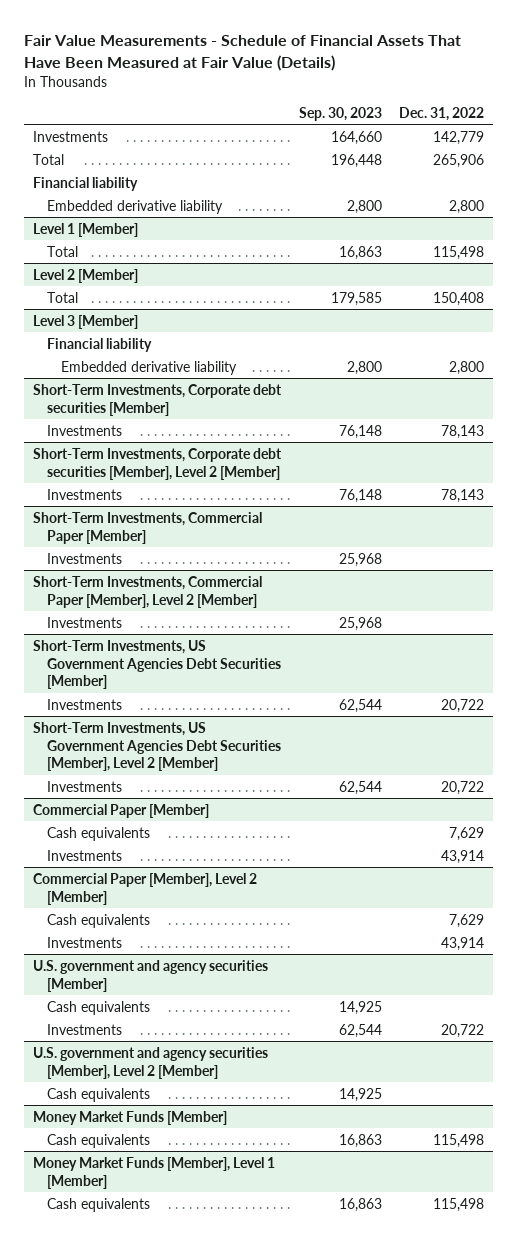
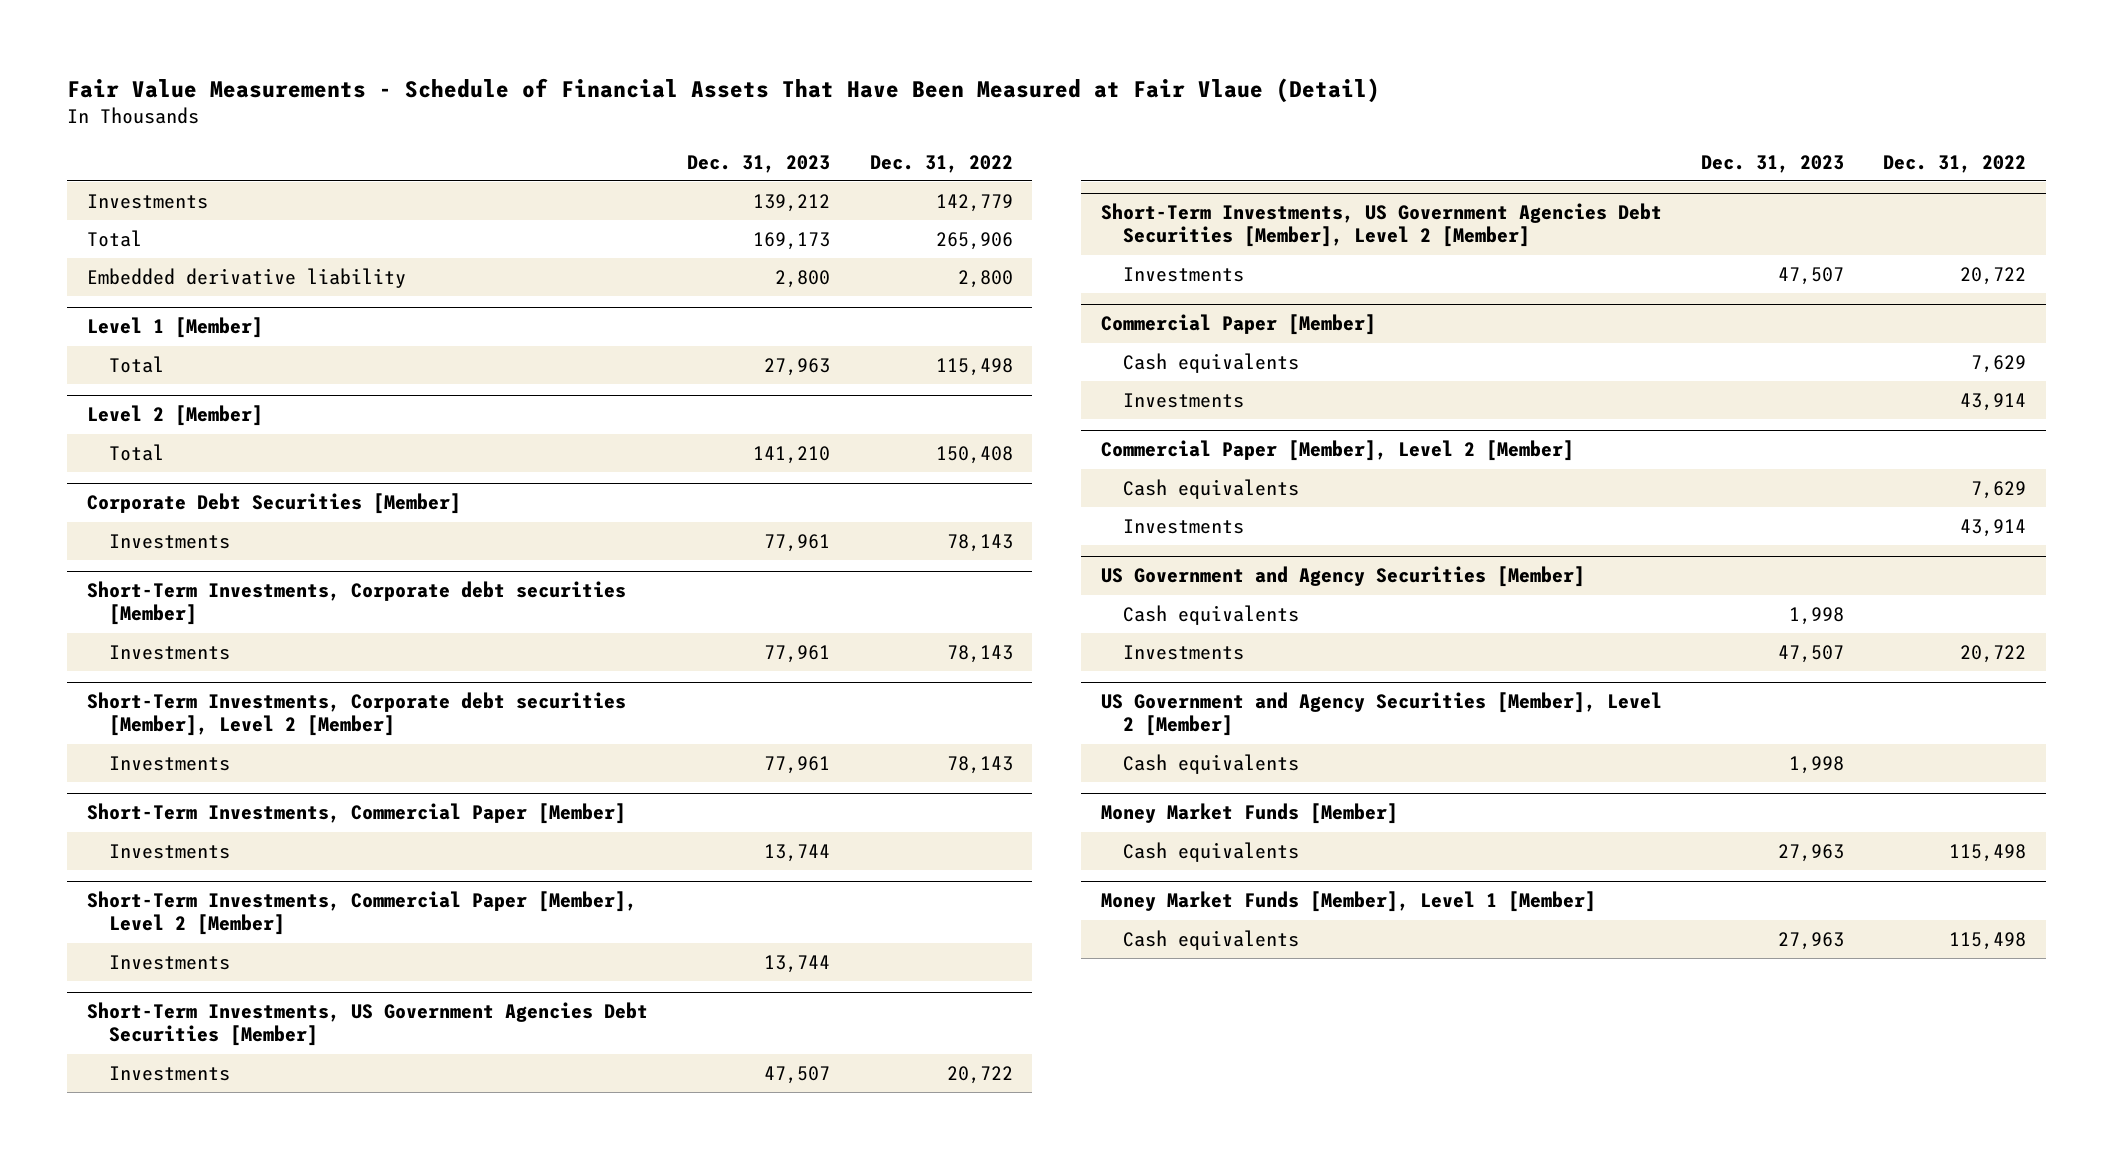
- Fair Value Measurements - Schedule of Financial Assets That Have Been Measured at Fair Value (Details)
+ Fair Value Measurements - Schedule of Financial Assets That Have Been Measured at Fair Vlaue (Detail)
- | Sep. 30, 2023 | Dec. 31, 2022
+ | Dec. 31, 2023 | Dec. 31, 2022
- Financial liability
- Level 3 [Member]
- Financial liability
- Embedded derivative liability | 2,800 | 2,800
+ Corporate Debt Securities [Member]
+ Investments | 77,961 | 78,143
- U.S. government and agency securities [Member]
+ US Government and Agency Securities [Member]
- U.S. government and agency securities [Member], Level 2 [Member]
+ US Government and Agency Securities [Member], Level 2 [Member]

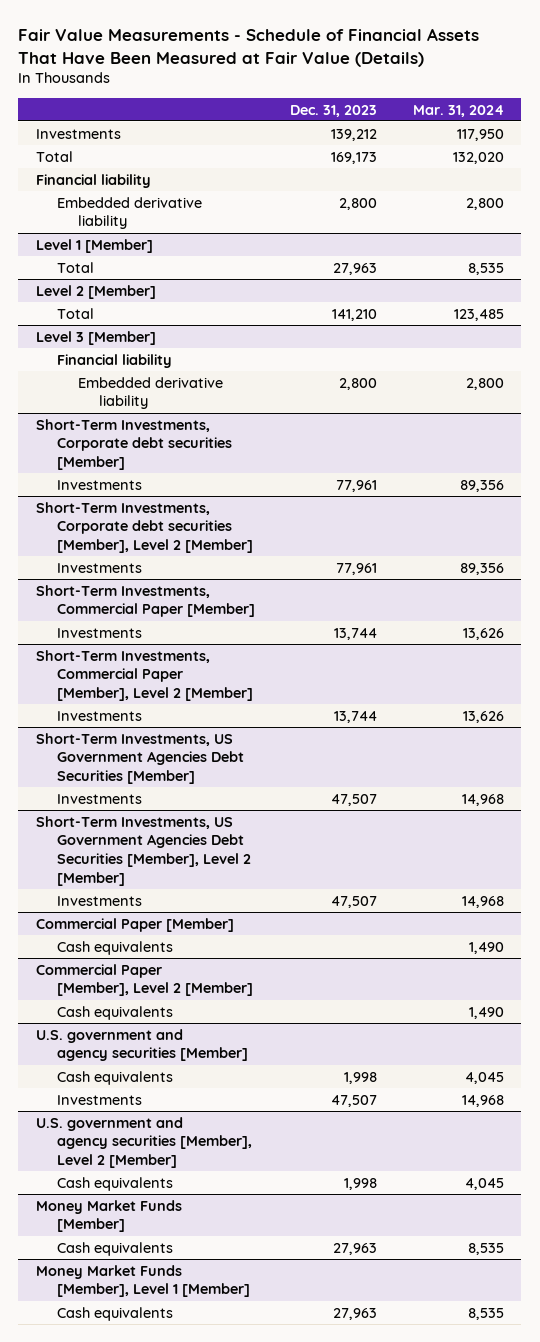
- Fair Value Measurements - Schedule of Financial Assets That Have Been Measured at Fair Vlaue (Detail)
+ Fair Value Measurements - Schedule of Financial Assets That Have Been Measured at Fair Value (Details)
- | Dec. 31, 2023 | Dec. 31, 2022
+ | Dec. 31, 2023 | Mar. 31, 2024
+ Financial liability
- Corporate Debt Securities [Member]
- Investments | 77,961 | 78,143
+ Level 3 [Member]
+ Financial liability
+ Embedded derivative liability | 2,800 | 2,800
@ Commercial Paper [Member]
- Investments | | 43,914
@ Commercial Paper [Member], Level 2 [Member]
- Investments | | 43,914
- US Government and Agency Securities [Member]
+ U.S. government and agency securities [Member]
- US Government and Agency Securities [Member], Level 2 [Member]
+ U.S. government and agency securities [Member], Level 2 [Member]

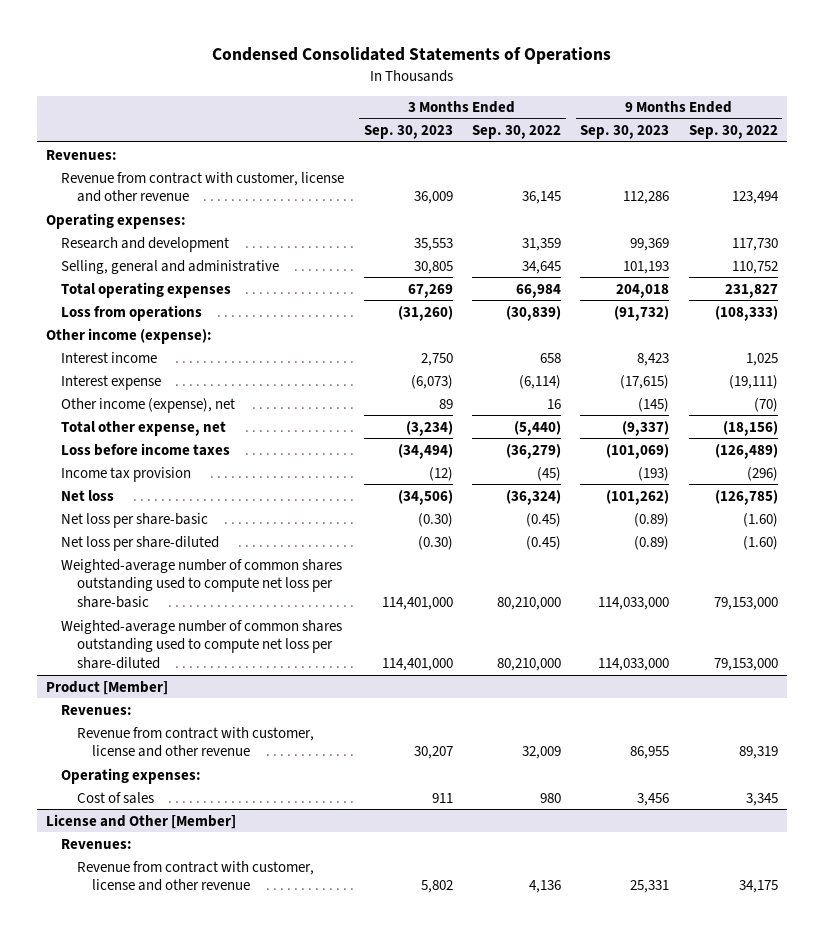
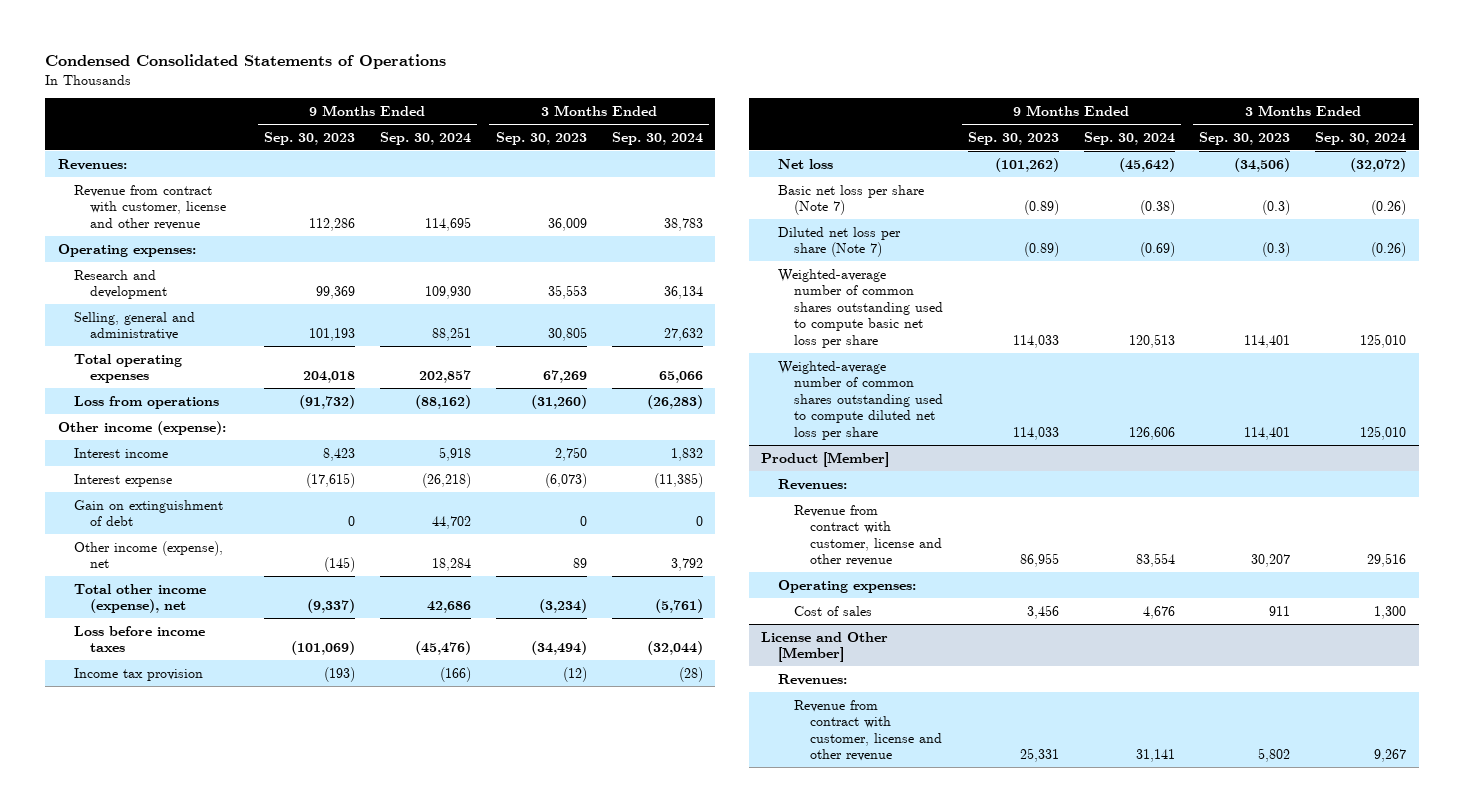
- | 3 Months Ended Sep. 30, 2023 | 3 Months Ended Sep. 30, 2022 | 9 Months Ended Sep. 30, 2023 | 9 Months Ended Sep. 30, 2022
+ | 9 Months Ended Sep. 30, 2023 | 9 Months Ended Sep. 30, 2024 | 3 Months Ended Sep. 30, 2023 | 3 Months Ended Sep. 30, 2024
+ Gain on extinguishment of debt | 0 | 44,702 | 0 | 0
- Total other expense, net | (3,234) | (5,440) | (9,337) | (18,156)
+ Total other income (expense), net | (9,337) | 42,686 | (3,234) | (5,761)
- Net loss per share-basic | (0.30) | (0.45) | (0.89) | (1.60)
- Net loss per share-diluted | (0.30) | (0.45) | (0.89) | (1.60)
- Weighted-average number of common shares outstanding used to compute net loss per share-basic | 114,401,000 | 80,210,000 | 114,033,000 | 79,153,000
- Weighted-average number of common shares outstanding used to compute net loss per share-diluted | 114,401,000 | 80,210,000 | 114,033,000 | 79,153,000
+ Basic net loss per share (Note 7) | (0.89) | (0.38) | (0.3) | (0.26)
+ Diluted net loss per share (Note 7) | (0.89) | (0.69) | (0.3) | (0.26)
+ Weighted-average number of common shares outstanding used to compute basic net loss per share | 114,033 | 120,513 | 114,401 | 125,010
+ Weighted-average number of common shares outstanding used to compute diluted net loss per share | 114,033 | 126,606 | 114,401 | 125,010

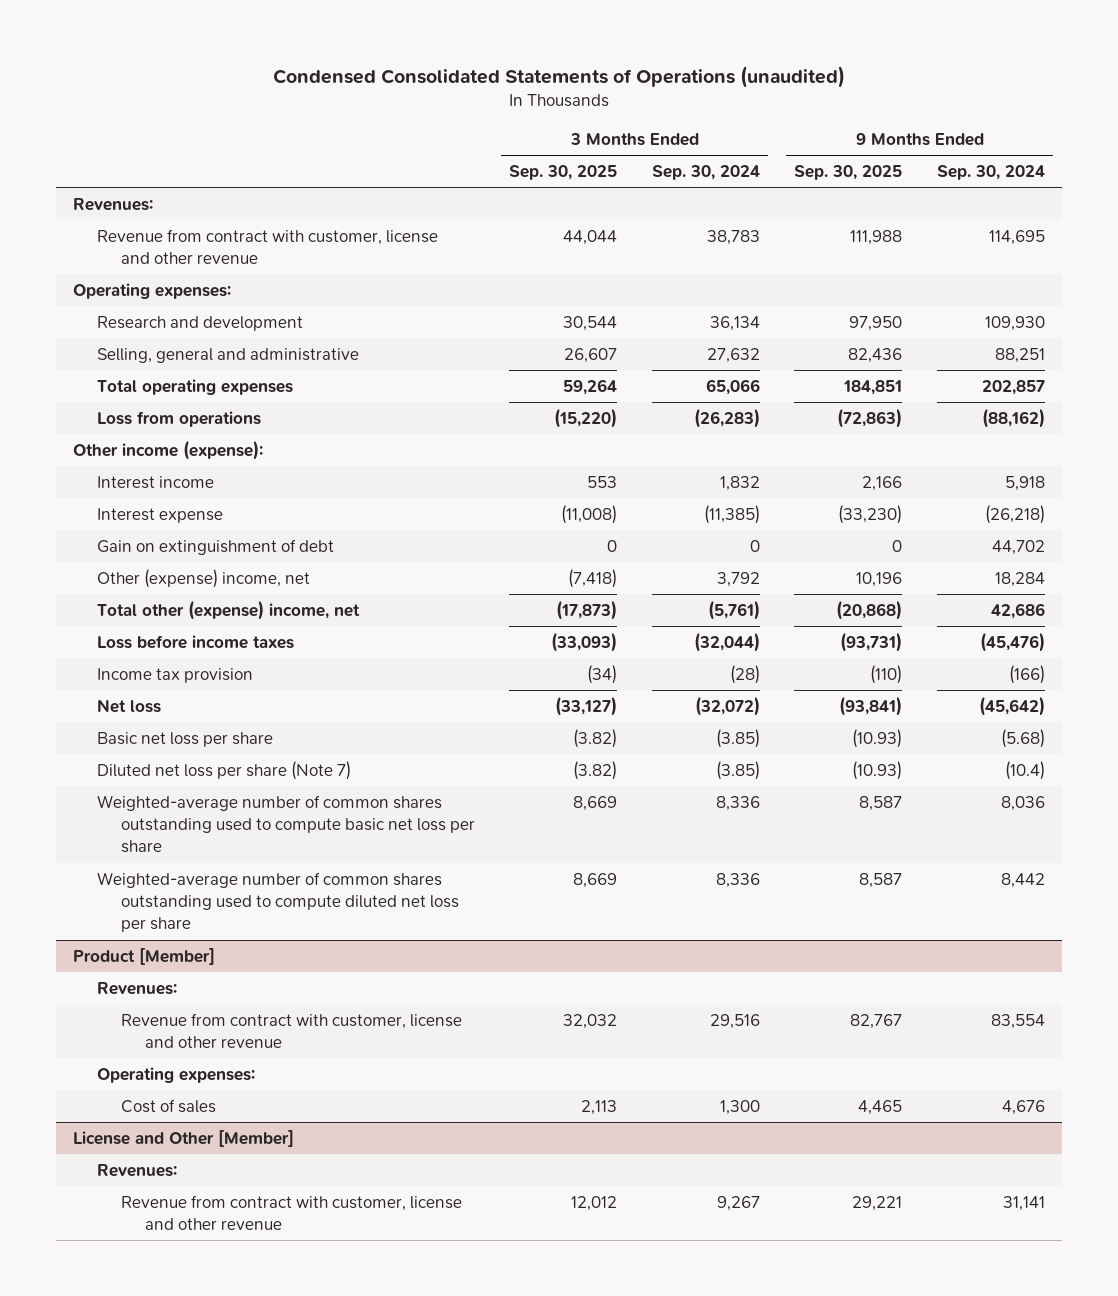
- Condensed Consolidated Statements of Operations
+ Condensed Consolidated Statements of Operations (unaudited)
- | 9 Months Ended Sep. 30, 2023 | 9 Months Ended Sep. 30, 2024 | 3 Months Ended Sep. 30, 2023 | 3 Months Ended Sep. 30, 2024
+ | 3 Months Ended Sep. 30, 2025 | 3 Months Ended Sep. 30, 2024 | 9 Months Ended Sep. 30, 2025 | 9 Months Ended Sep. 30, 2024
- Other income (expense), net | (145) | 18,284 | 89 | 3,792
- Total other income (expense), net | (9,337) | 42,686 | (3,234) | (5,761)
+ Other (expense) income, net | (7,418) | 3,792 | 10,196 | 18,284
+ Total other (expense) income, net | (17,873) | (5,761) | (20,868) | 42,686
- Basic net loss per share (Note 7) | (0.89) | (0.38) | (0.3) | (0.26)
- Diluted net loss per share (Note 7) | (0.89) | (0.69) | (0.3) | (0.26)
- Weighted-average number of common shares outstanding used to compute basic net loss per share | 114,033 | 120,513 | 114,401 | 125,010
- Weighted-average number of common shares outstanding used to compute diluted net loss per share | 114,033 | 126,606 | 114,401 | 125,010
+ Basic net loss per share | (3.82) | (3.85) | (10.93) | (5.68)
+ Diluted net loss per share (Note 7) | (3.82) | (3.85) | (10.93) | (10.4)
+ Weighted-average number of common shares outstanding used to compute basic net loss per share | 8,669 | 8,336 | 8,587 | 8,036
+ Weighted-average number of common shares outstanding used to compute diluted net loss per share | 8,669 | 8,336 | 8,587 | 8,442

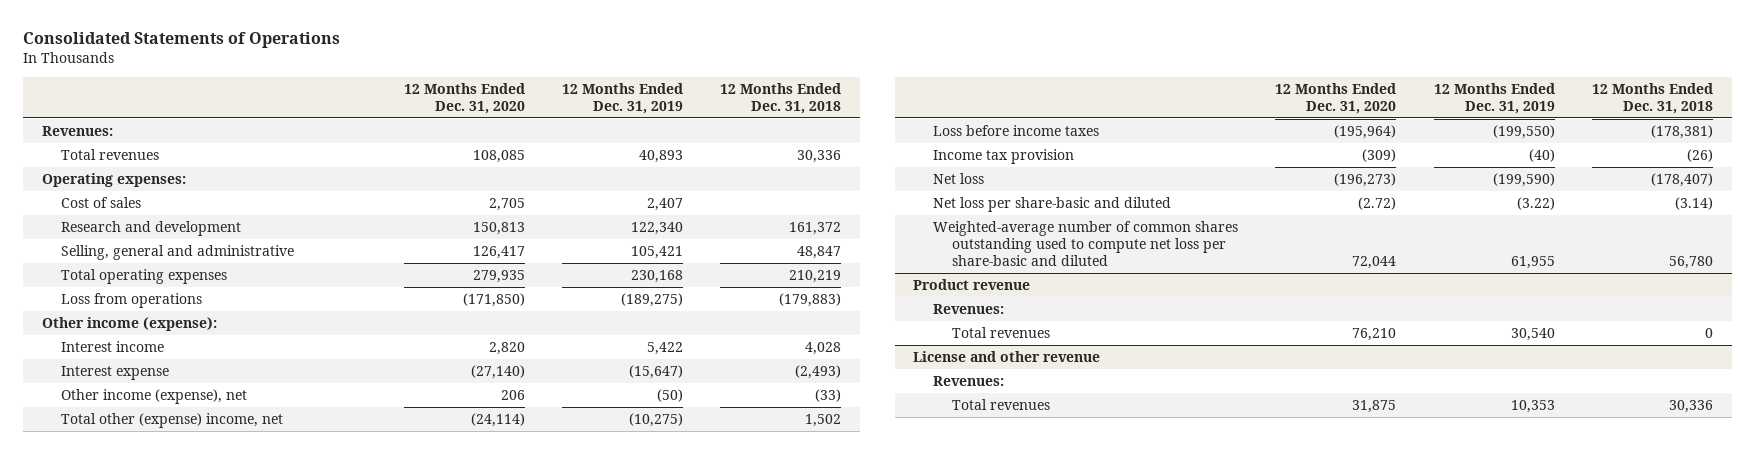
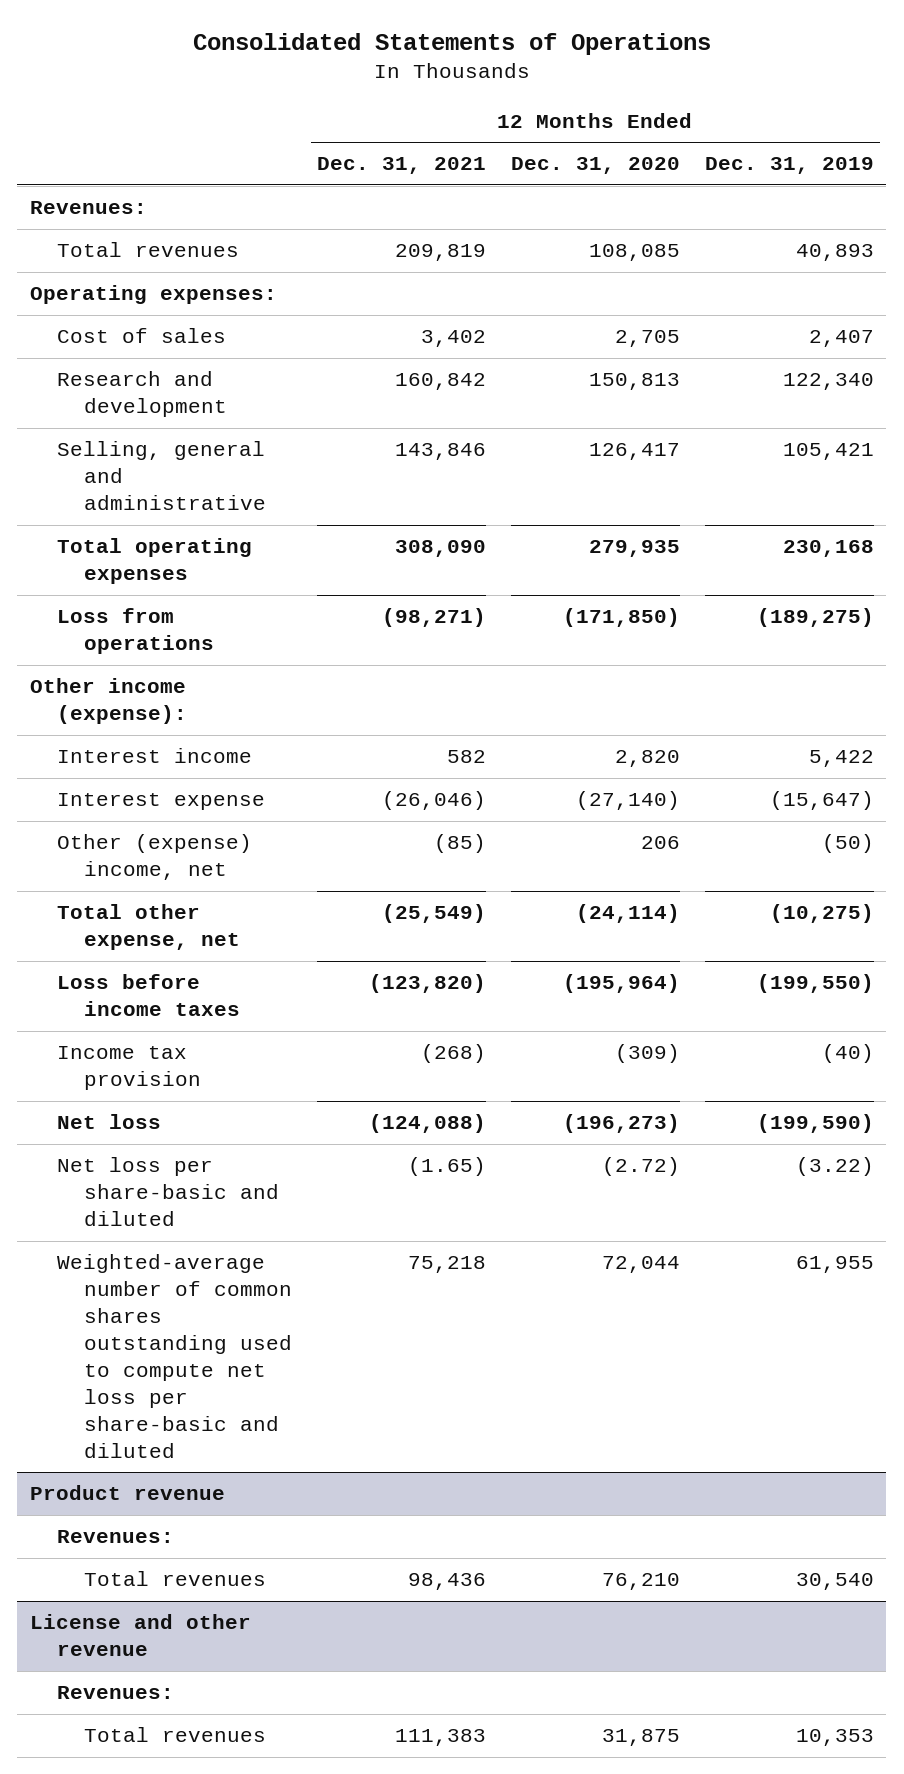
- | 12 Months Ended Dec. 31, 2020 | 12 Months Ended Dec. 31, 2019 | 12 Months Ended Dec. 31, 2018
+ | 12 Months Ended Dec. 31, 2021 | 12 Months Ended Dec. 31, 2020 | 12 Months Ended Dec. 31, 2019
- Other income (expense), net | 206 | (50) | (33)
- Total other (expense) income, net | (24,114) | (10,275) | 1,502
+ Other (expense) income, net | (85) | 206 | (50)
+ Total other expense, net | (25,549) | (24,114) | (10,275)

